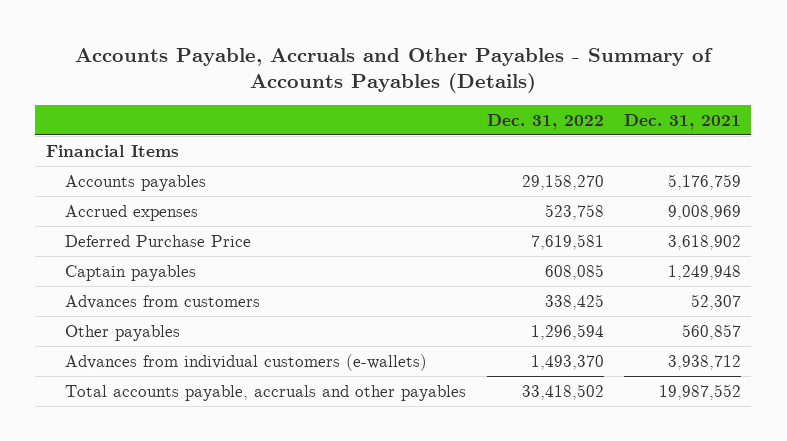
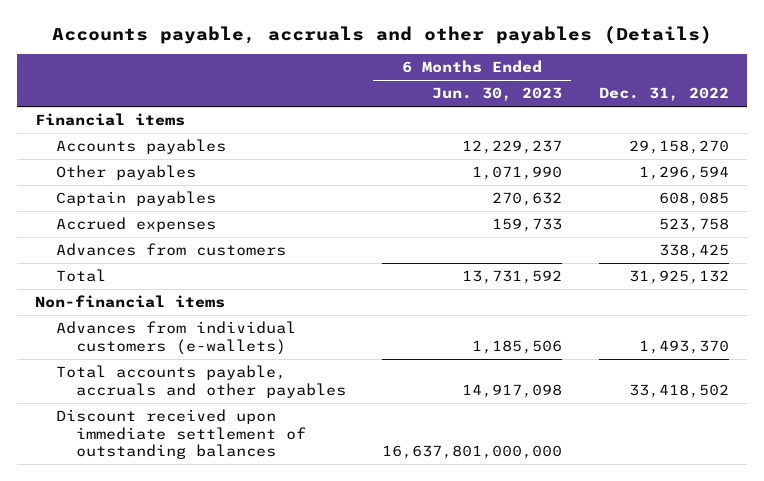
- Accounts Payable, Accruals and Other Payables - Summary of Accounts Payables (Details)
+ Accounts payable, accruals and other payables (Details)
- | Dec. 31, 2022 | Dec. 31, 2021
+ | 6 Months Ended Jun. 30, 2023 | Dec. 31, 2022
- Financial Items
+ Financial items
- Deferred Purchase Price | 7,619,581 | 3,618,902
moved up: Other payables | 1,071,990 | 1,296,594
moved down: Accrued expenses | 159,733 | 523,758
+ Total | 13,731,592 | 31,925,132
+ Non-financial items
+ Discount received upon immediate settlement of outstanding balances | 16,637,801,000,000 |

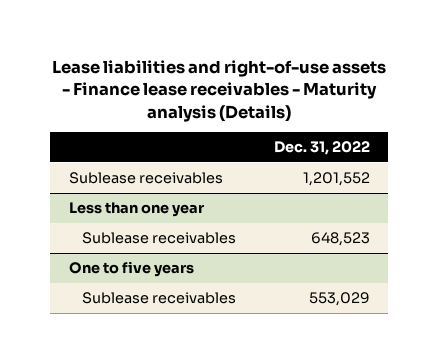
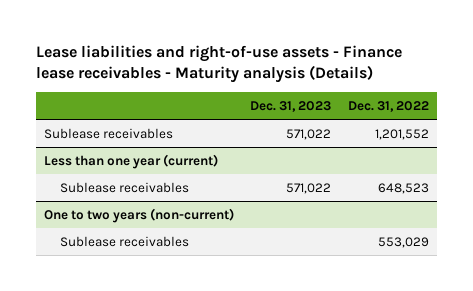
- | Dec. 31, 2022
+ | Dec. 31, 2023 | Dec. 31, 2022
- Less than one year
+ Less than one year (current)
- One to five years
+ One to two years (non-current)

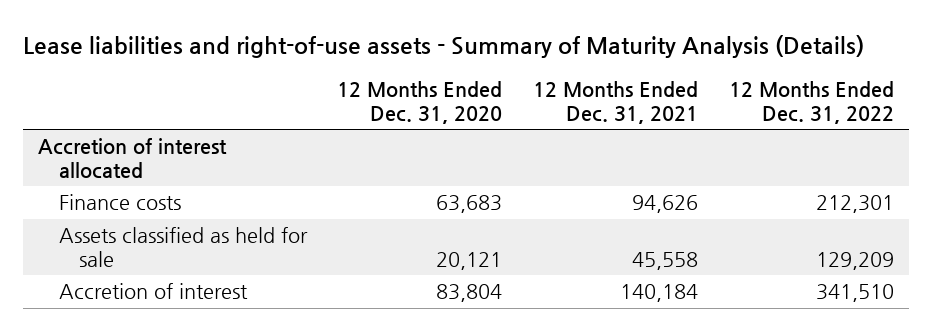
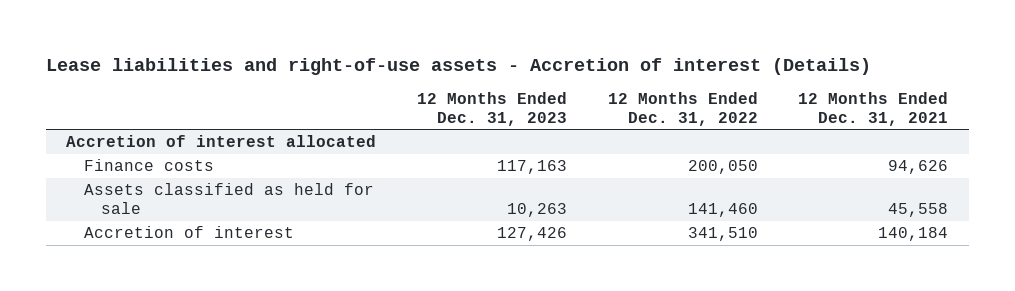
- Lease liabilities and right-of-use assets - Summary of Maturity Analysis (Details)
+ Lease liabilities and right-of-use assets - Accretion of interest (Details)
- | 12 Months Ended Dec. 31, 2020 | 12 Months Ended Dec. 31, 2021 | 12 Months Ended Dec. 31, 2022
+ | 12 Months Ended Dec. 31, 2023 | 12 Months Ended Dec. 31, 2022 | 12 Months Ended Dec. 31, 2021
- Finance costs | 63,683 | 94,626 | 212,301
- Assets classified as held for sale | 20,121 | 45,558 | 129,209
+ Finance costs | 117,163 | 200,050 | 94,626
+ Assets classified as held for sale | 10,263 | 141,460 | 45,558

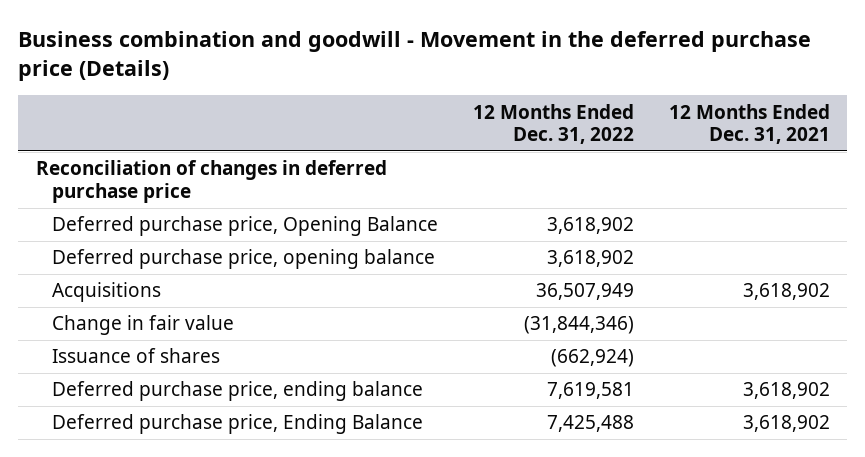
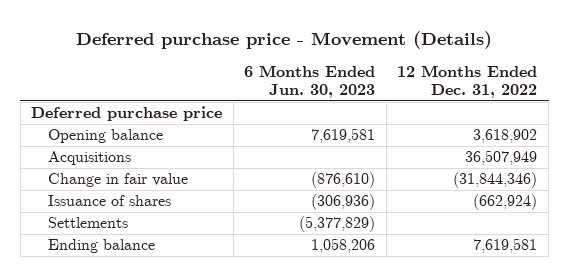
- Business combination and goodwill - Movement in the deferred purchase price (Details)
+ Deferred purchase price - Movement (Details)
- | 12 Months Ended Dec. 31, 2022 | 12 Months Ended Dec. 31, 2021
+ | 6 Months Ended Jun. 30, 2023 | 12 Months Ended Dec. 31, 2022
- Reconciliation of changes in deferred purchase price
- Deferred purchase price, Opening Balance | 3,618,902 |
- Deferred purchase price, opening balance | 3,618,902 |
+ Deferred purchase price
+ Opening balance | 7,619,581 | 3,618,902
- Deferred purchase price, ending balance | 7,619,581 | 3,618,902
- Deferred purchase price, Ending Balance | 7,425,488 | 3,618,902
+ Settlements | (5,377,829) |
+ Ending balance | 1,058,206 | 7,619,581

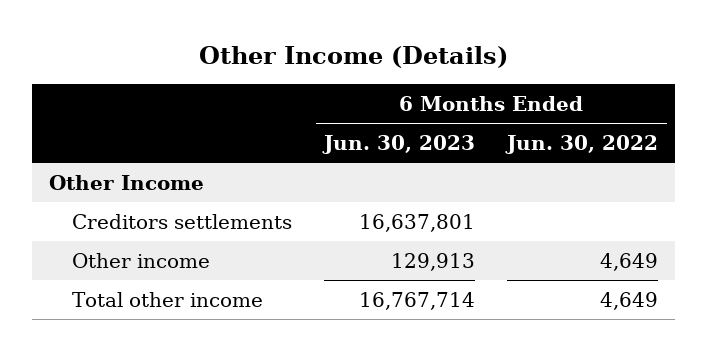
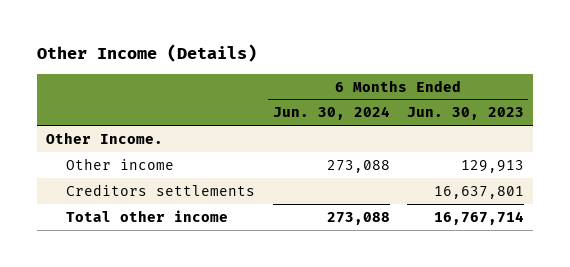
- | 6 Months Ended Jun. 30, 2023 | 6 Months Ended Jun. 30, 2022
+ | 6 Months Ended Jun. 30, 2024 | 6 Months Ended Jun. 30, 2023
- Other Income
+ Other Income.
moved down: Creditors settlements | | 16,637,801

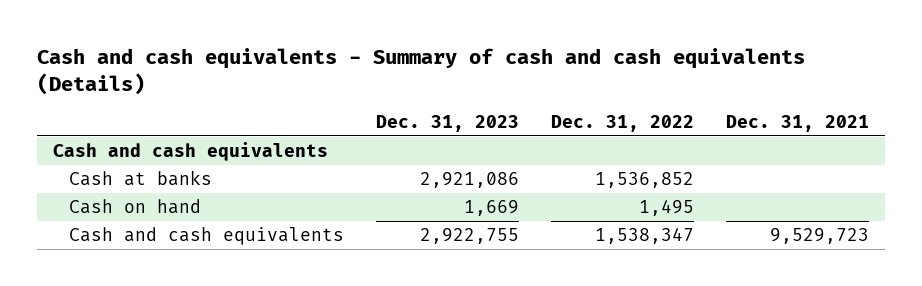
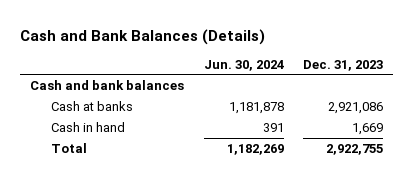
- Cash and cash equivalents - Summary of cash and cash equivalents (Details)
+ Cash and Bank Balances (Details)
- | Dec. 31, 2023 | Dec. 31, 2022 | Dec. 31, 2021
+ | Jun. 30, 2024 | Dec. 31, 2023
- Cash and cash equivalents
+ Cash and bank balances
- Cash on hand | 1,669 | 1,495 |
- Cash and cash equivalents | 2,922,755 | 1,538,347 | 9,529,723
+ Cash in hand | 391 | 1,669
+ Total | 1,182,269 | 2,922,755

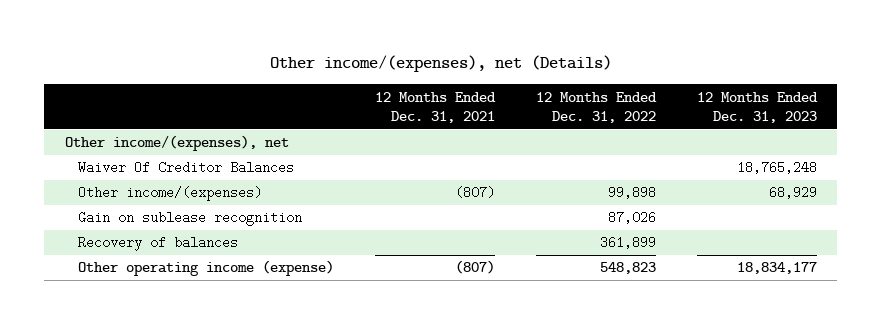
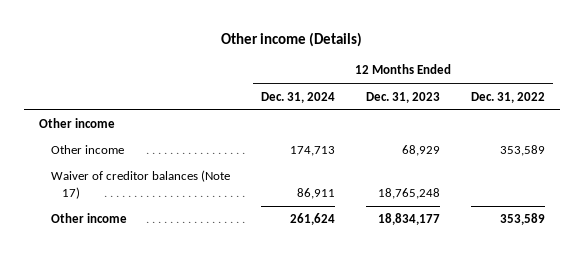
- Other income/(expenses), net (Details)
+ Other income (Details)
- | 12 Months Ended Dec. 31, 2021 | 12 Months Ended Dec. 31, 2022 | 12 Months Ended Dec. 31, 2023
+ | 12 Months Ended Dec. 31, 2024 | 12 Months Ended Dec. 31, 2023 | 12 Months Ended Dec. 31, 2022
- Other income/(expenses), net
- Waiver Of Creditor Balances | | | 18,765,248
- Other income/(expenses) | (807) | 99,898 | 68,929
- Gain on sublease recognition | | 87,026 |
- Recovery of balances | | 361,899 |
- Other operating income (expense) | (807) | 548,823 | 18,834,177
+ Other income
+ Other income | 174,713 | 68,929 | 353,589
+ Waiver of creditor balances (Note 17) | 86,911 | 18,765,248 |
+ Other income | 261,624 | 18,834,177 | 353,589

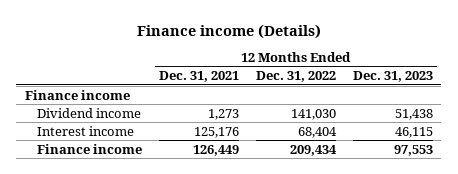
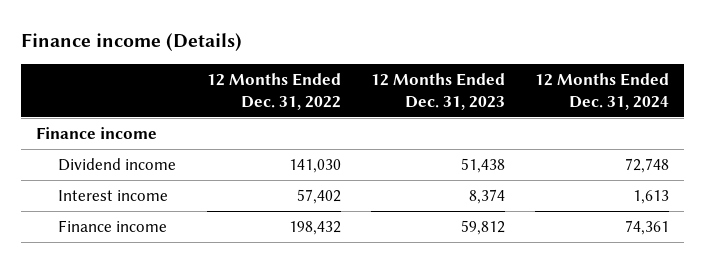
- | 12 Months Ended Dec. 31, 2021 | 12 Months Ended Dec. 31, 2022 | 12 Months Ended Dec. 31, 2023
+ | 12 Months Ended Dec. 31, 2022 | 12 Months Ended Dec. 31, 2023 | 12 Months Ended Dec. 31, 2024
- Interest income | 125,176 | 68,404 | 46,115
- Finance income | 126,449 | 209,434 | 97,553
+ Interest income | 57,402 | 8,374 | 1,613
+ Finance income | 198,432 | 59,812 | 74,361

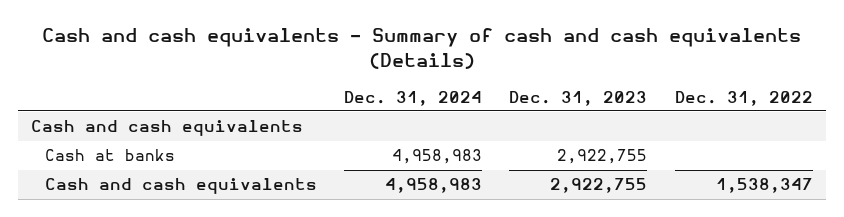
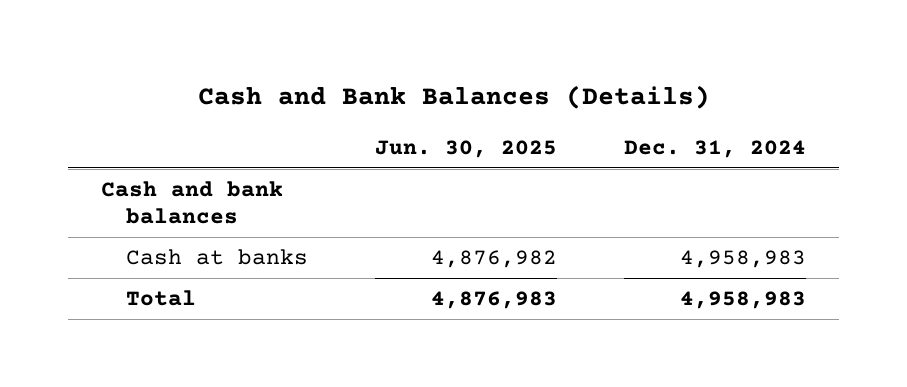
- Cash and cash equivalents - Summary of cash and cash equivalents (Details)
+ Cash and Bank Balances (Details)
- | Dec. 31, 2024 | Dec. 31, 2023 | Dec. 31, 2022
+ | Jun. 30, 2025 | Dec. 31, 2024
- Cash and cash equivalents
+ Cash and bank balances
- Cash and cash equivalents | 4,958,983 | 2,922,755 | 1,538,347
+ Total | 4,876,983 | 4,958,983

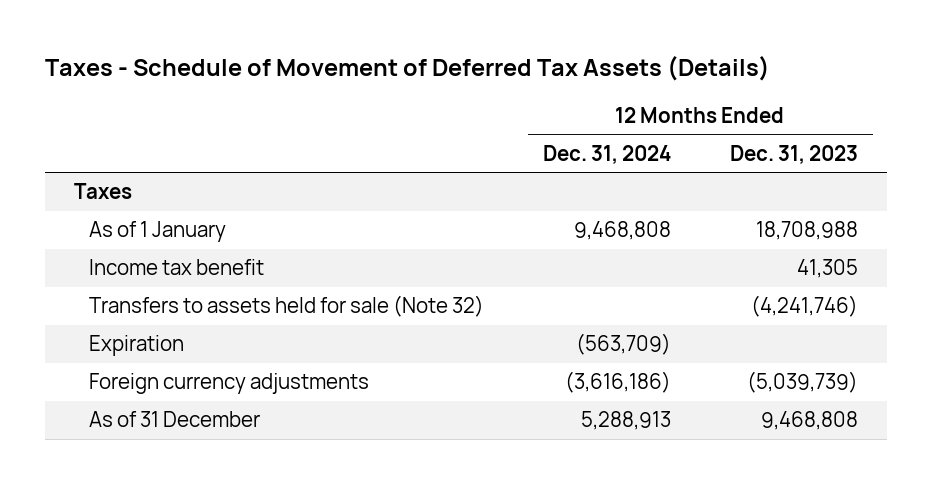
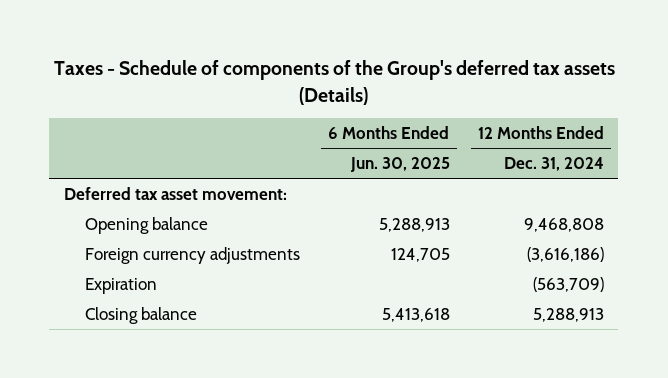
- Taxes - Schedule of Movement of Deferred Tax Assets (Details)
+ Taxes - Schedule of components of the Group's deferred tax assets (Details)
- | 12 Months Ended Dec. 31, 2024 | 12 Months Ended Dec. 31, 2023
+ | 6 Months Ended Jun. 30, 2025 | 12 Months Ended Dec. 31, 2024
- Taxes
- As of 1 January | 9,468,808 | 18,708,988
- Income tax benefit | | 41,305
- Transfers to assets held for sale (Note 32) | | (4,241,746)
+ Deferred tax asset movement:
+ Opening balance | 5,288,913 | 9,468,808
- As of 31 December | 5,288,913 | 9,468,808
moved down: Expiration | | (563,709)
+ Closing balance | 5,413,618 | 5,288,913

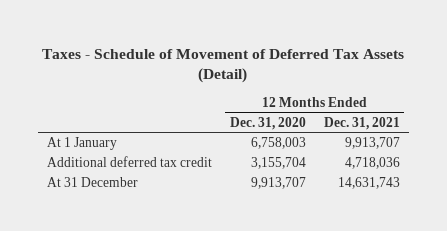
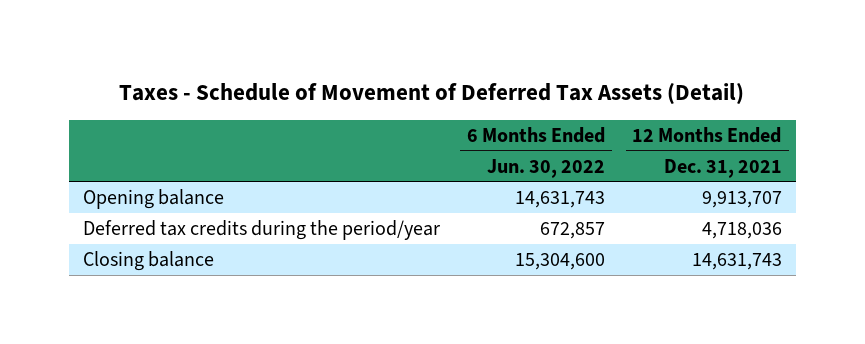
- | 12 Months Ended Dec. 31, 2020 | 12 Months Ended Dec. 31, 2021
+ | 6 Months Ended Jun. 30, 2022 | 12 Months Ended Dec. 31, 2021
- At 1 January | 6,758,003 | 9,913,707
- Additional deferred tax credit | 3,155,704 | 4,718,036
- At 31 December | 9,913,707 | 14,631,743
+ Opening balance | 14,631,743 | 9,913,707
+ Deferred tax credits during the period/year | 672,857 | 4,718,036
+ Closing balance | 15,304,600 | 14,631,743

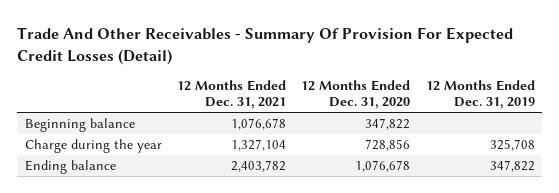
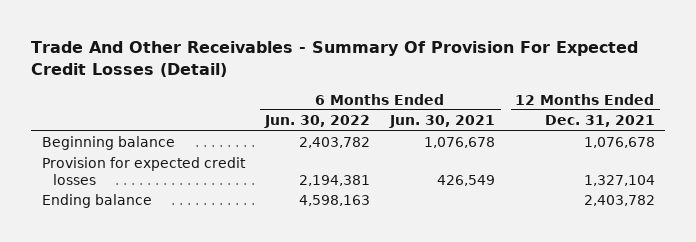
- | 12 Months Ended Dec. 31, 2021 | 12 Months Ended Dec. 31, 2020 | 12 Months Ended Dec. 31, 2019
+ | 6 Months Ended Jun. 30, 2022 | 6 Months Ended Jun. 30, 2021 | 12 Months Ended Dec. 31, 2021
- Charge during the year | 1,327,104 | 728,856 | 325,708
+ Provision for expected credit losses | 2,194,381 | 426,549 | 1,327,104

